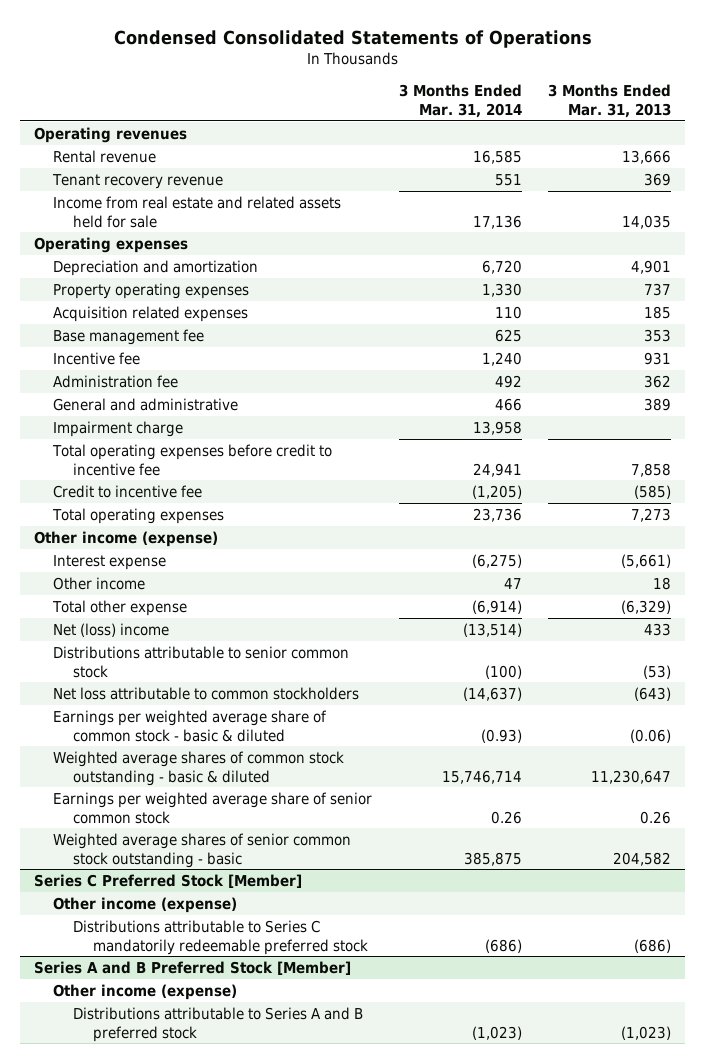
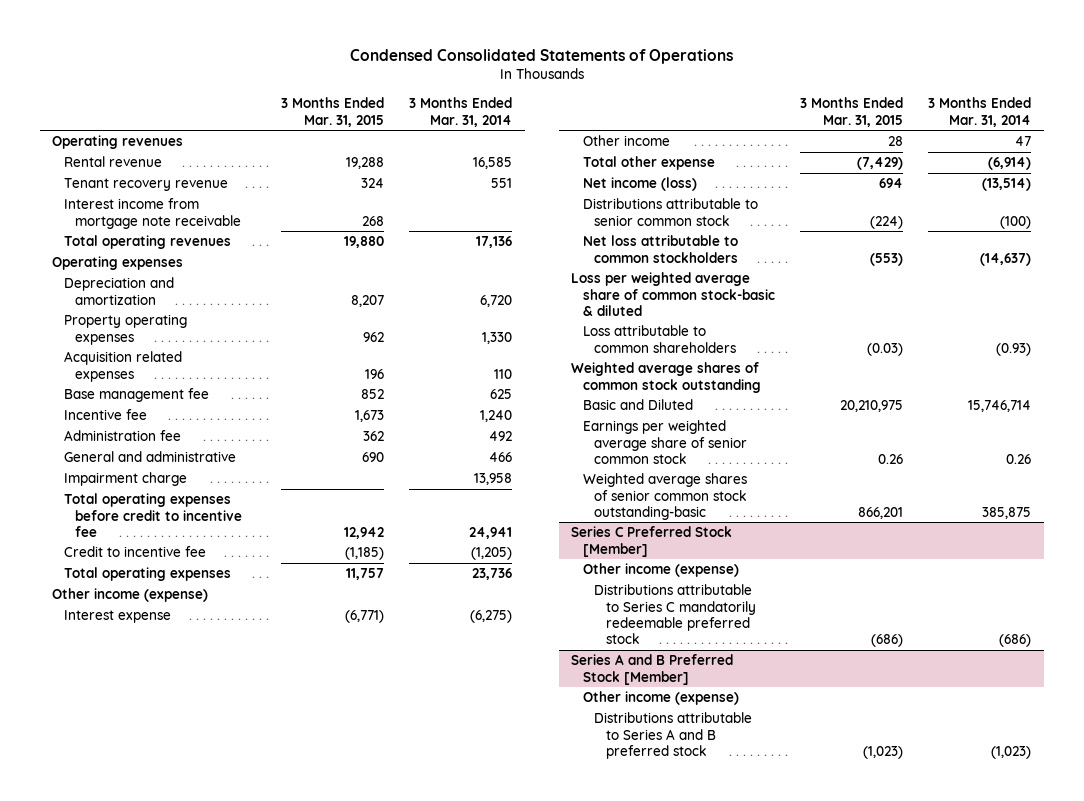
- | 3 Months Ended Mar. 31, 2014 | 3 Months Ended Mar. 31, 2013
+ | 3 Months Ended Mar. 31, 2015 | 3 Months Ended Mar. 31, 2014
- Income from real estate and related assets held for sale | 17,136 | 14,035
+ Interest income from mortgage note receivable | 268 |
+ Total operating revenues | 19,880 | 17,136
- Net (loss) income | (13,514) | 433
+ Net income (loss) | 694 | (13,514)
- Earnings per weighted average share of common stock - basic & diluted | (0.93) | (0.06)
- Weighted average shares of common stock outstanding - basic & diluted | 15,746,714 | 11,230,647
+ Loss per weighted average share of common stock-basic & diluted
+ Loss attributable to common shareholders | (0.03) | (0.93)
+ Weighted average shares of common stock outstanding
+ Basic and Diluted | 20,210,975 | 15,746,714
- Weighted average shares of senior common stock outstanding - basic | 385,875 | 204,582
+ Weighted average shares of senior common stock outstanding-basic | 866,201 | 385,875

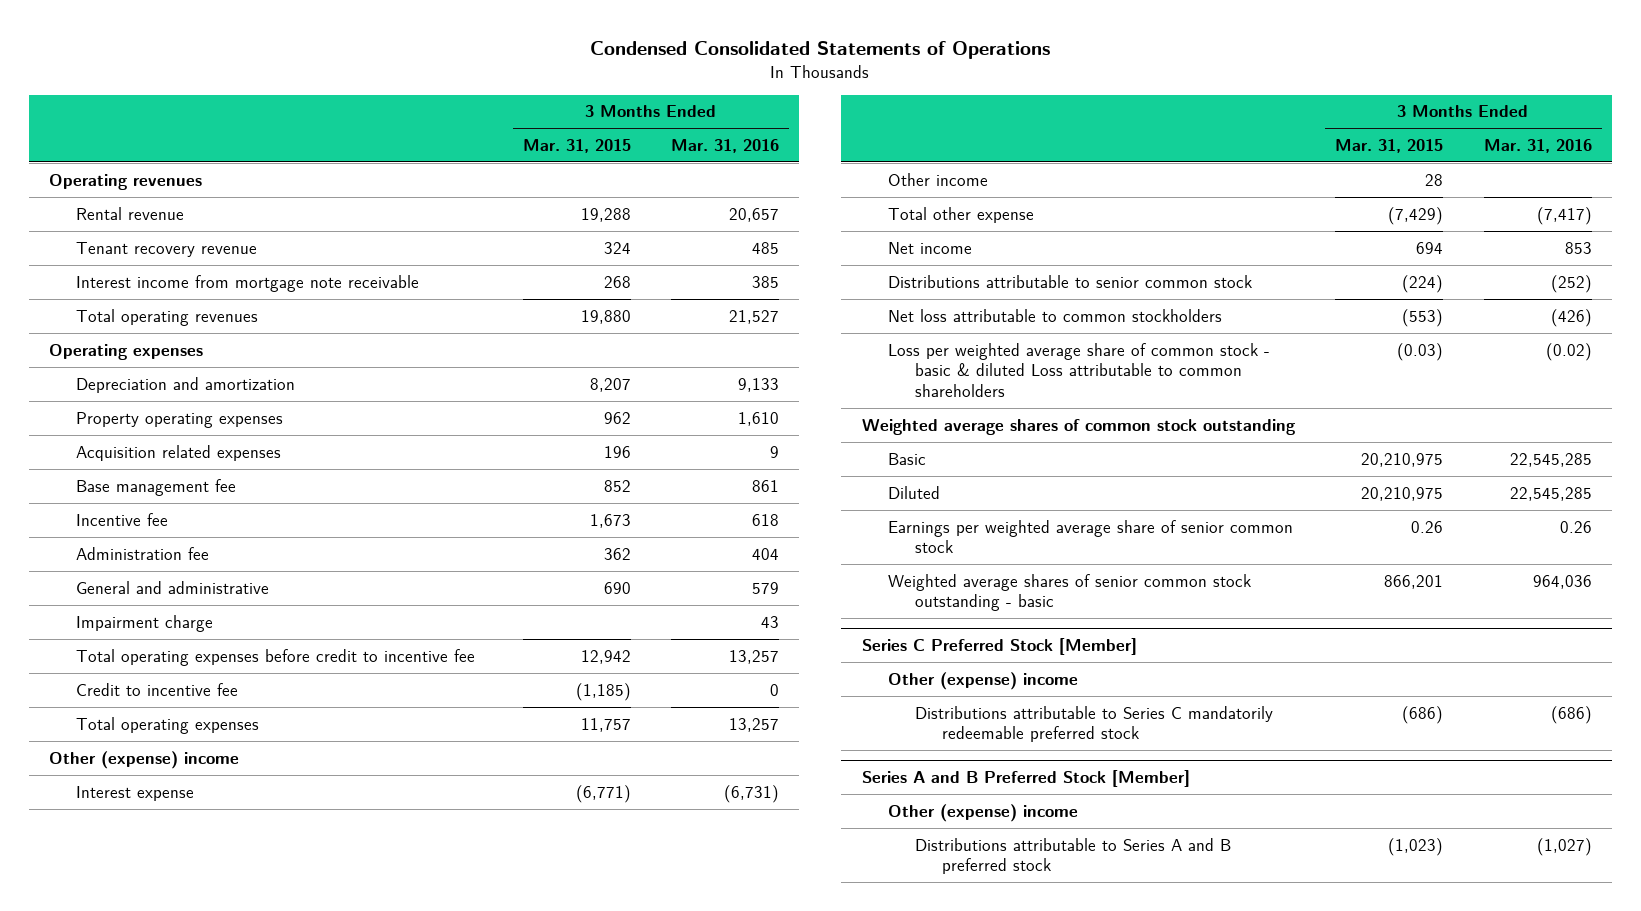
- | 3 Months Ended Mar. 31, 2015 | 3 Months Ended Mar. 31, 2014
+ | 3 Months Ended Mar. 31, 2015 | 3 Months Ended Mar. 31, 2016
- Other income (expense)
+ Other (expense) income
- Net income (loss) | 694 | (13,514)
+ Net income | 694 | 853
- Loss per weighted average share of common stock-basic & diluted
- Loss attributable to common shareholders | (0.03) | (0.93)
+ Loss per weighted average share of common stock - basic & diluted Loss attributable to common shareholders | (0.03) | (0.02)
- Basic and Diluted | 20,210,975 | 15,746,714
+ Basic | 20,210,975 | 22,545,285
+ Diluted | 20,210,975 | 22,545,285
- Weighted average shares of senior common stock outstanding-basic | 866,201 | 385,875
+ Weighted average shares of senior common stock outstanding - basic | 866,201 | 964,036
@ Series C Preferred Stock [Member]
- Other income (expense)
+ Other (expense) income
@ Series A and B Preferred Stock [Member]
- Other income (expense)
+ Other (expense) income

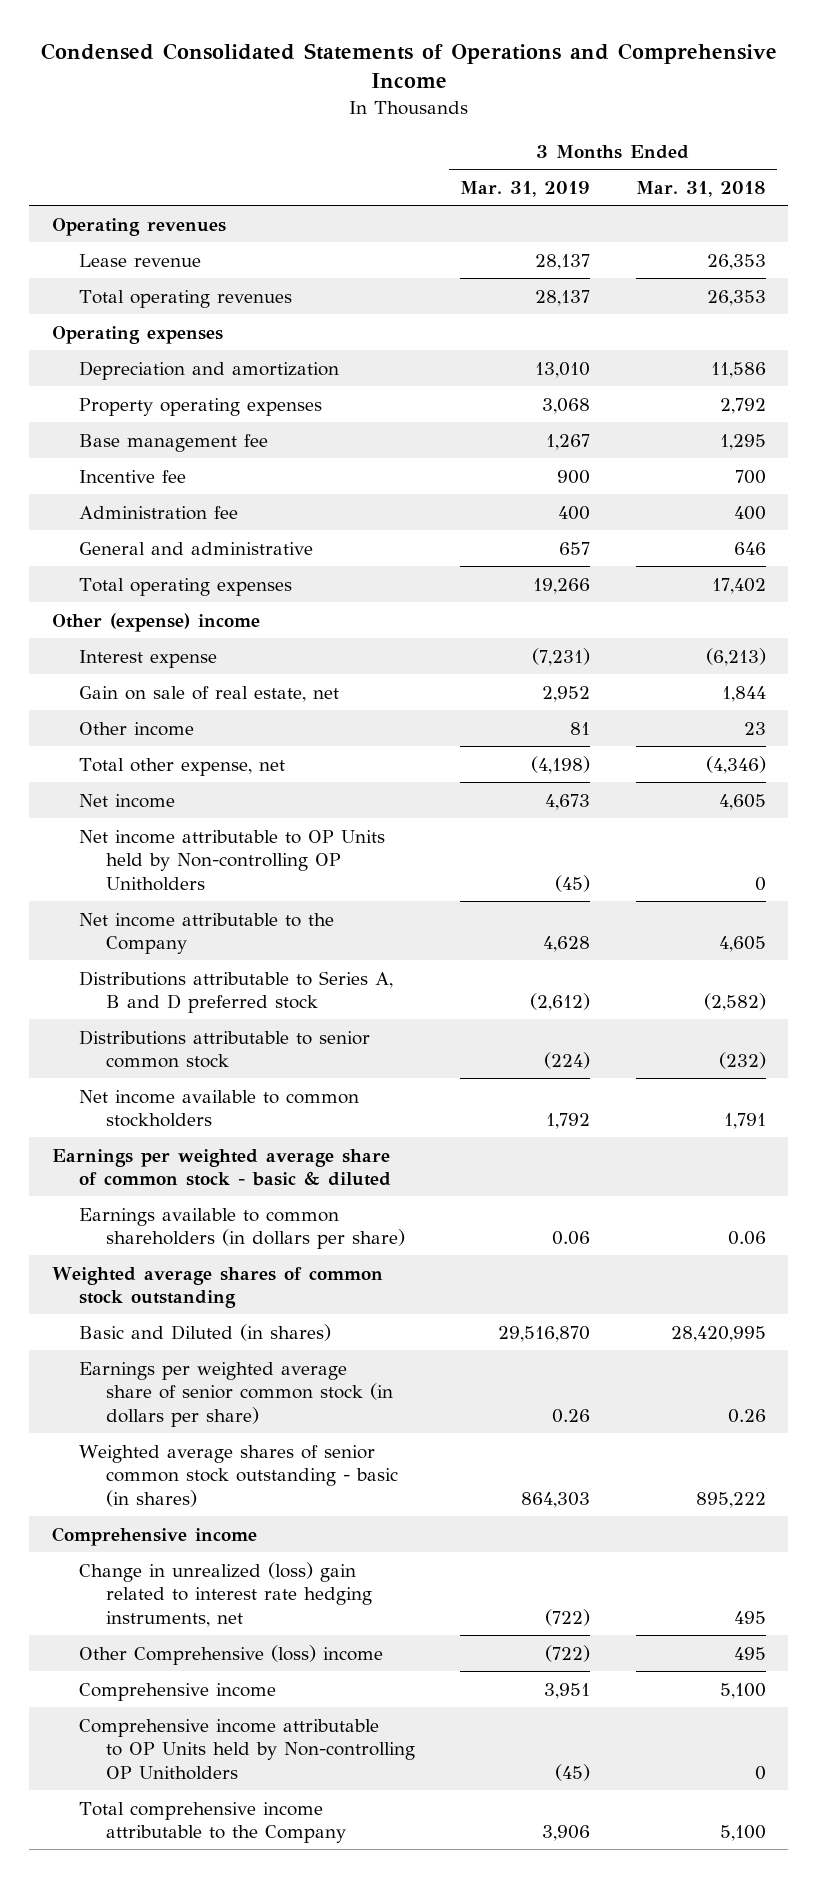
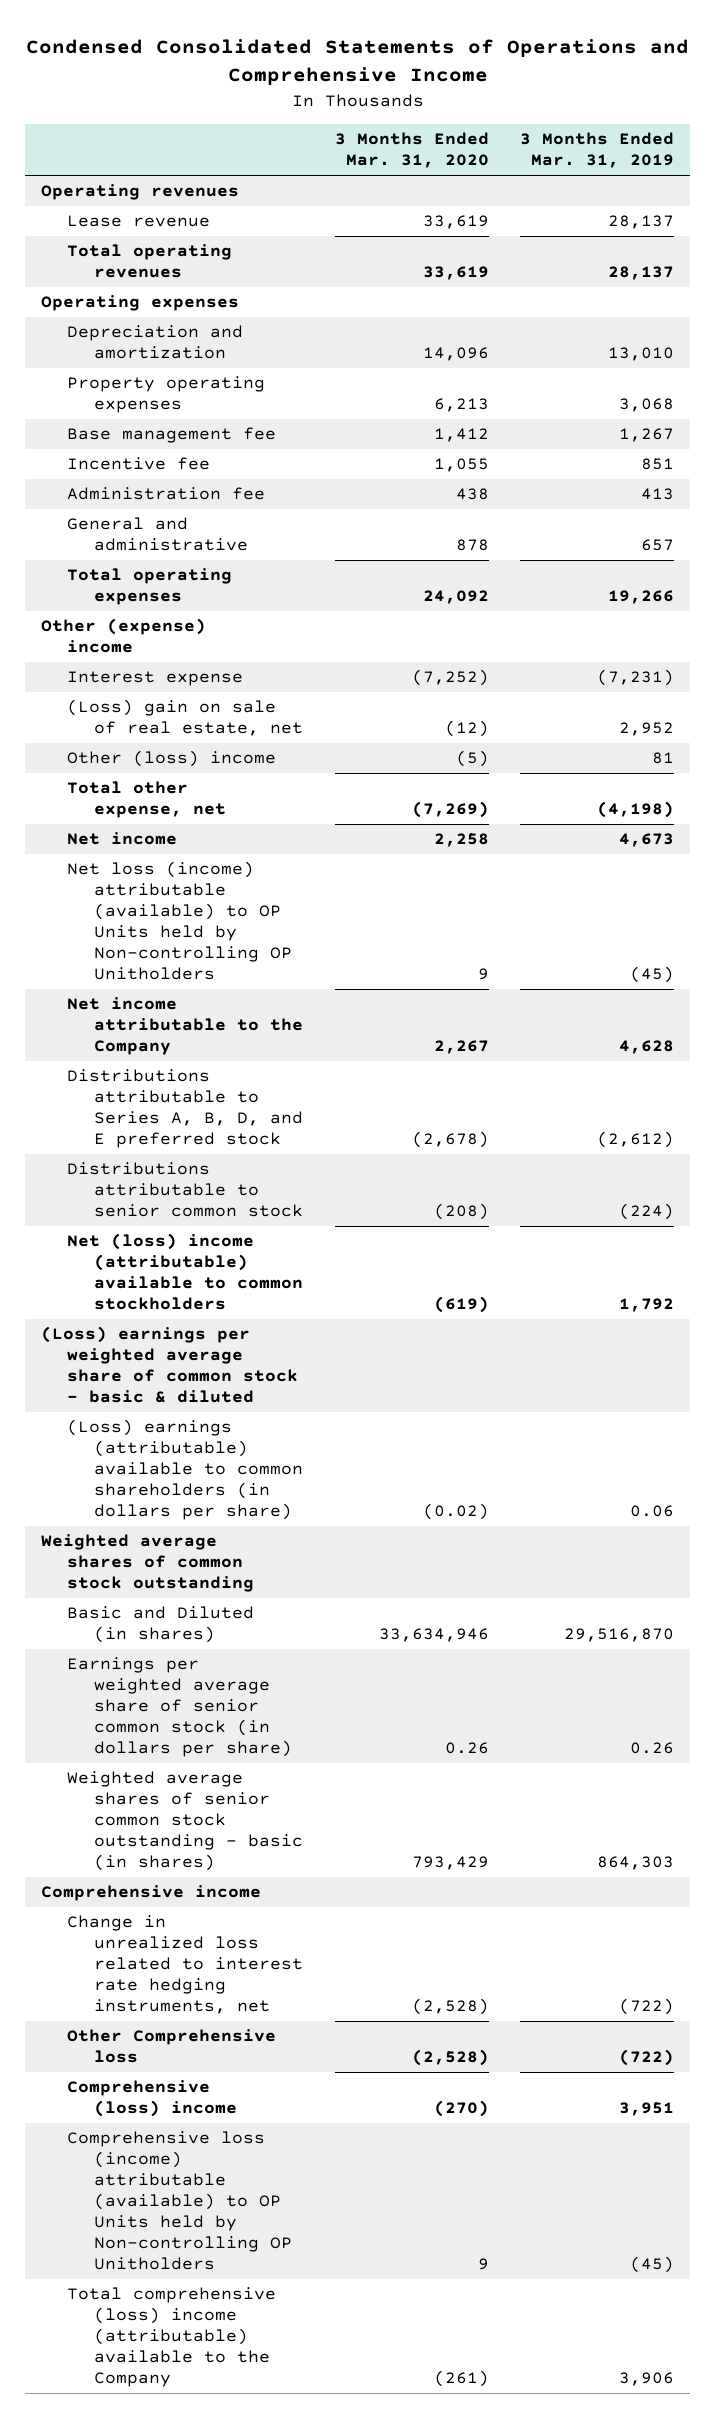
- | 3 Months Ended Mar. 31, 2019 | 3 Months Ended Mar. 31, 2018
+ | 3 Months Ended Mar. 31, 2020 | 3 Months Ended Mar. 31, 2019
- Incentive fee | 900 | 700
- Administration fee | 400 | 400
+ Incentive fee | 1,055 | 851
+ Administration fee | 438 | 413
- Gain on sale of real estate, net | 2,952 | 1,844
- Other income | 81 | 23
+ (Loss) gain on sale of real estate, net | (12) | 2,952
+ Other (loss) income | (5) | 81
- Net income attributable to OP Units held by Non-controlling OP Unitholders | (45) | 0
+ Net loss (income) attributable (available) to OP Units held by Non-controlling OP Unitholders | 9 | (45)
- Distributions attributable to Series A, B and D preferred stock | (2,612) | (2,582)
+ Distributions attributable to Series A, B, D, and E preferred stock | (2,678) | (2,612)
- Net income available to common stockholders | 1,792 | 1,791
- Earnings per weighted average share of common stock - basic & diluted
- Earnings available to common shareholders (in dollars per share) | 0.06 | 0.06
+ Net (loss) income (attributable) available to common stockholders | (619) | 1,792
+ (Loss) earnings per weighted average share of common stock - basic & diluted
+ (Loss) earnings (attributable) available to common shareholders (in dollars per share) | (0.02) | 0.06
- Change in unrealized (loss) gain related to interest rate hedging instruments, net | (722) | 495
- Other Comprehensive (loss) income | (722) | 495
- Comprehensive income | 3,951 | 5,100
- Comprehensive income attributable to OP Units held by Non-controlling OP Unitholders | (45) | 0
- Total comprehensive income attributable to the Company | 3,906 | 5,100
+ Change in unrealized loss related to interest rate hedging instruments, net | (2,528) | (722)
+ Other Comprehensive loss | (2,528) | (722)
+ Comprehensive (loss) income | (270) | 3,951
+ Comprehensive loss (income) attributable (available) to OP Units held by Non-controlling OP Unitholders | 9 | (45)
+ Total comprehensive (loss) income (attributable) available to the Company | (261) | 3,906

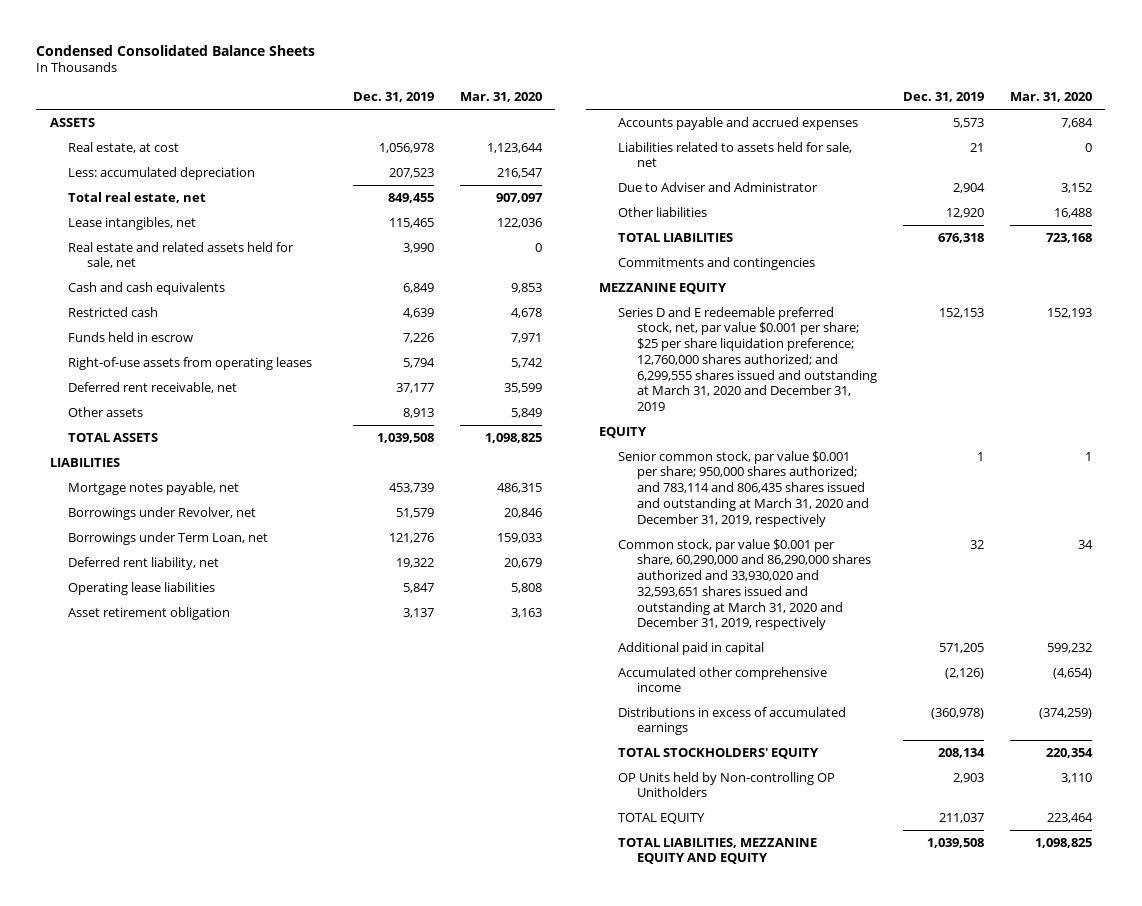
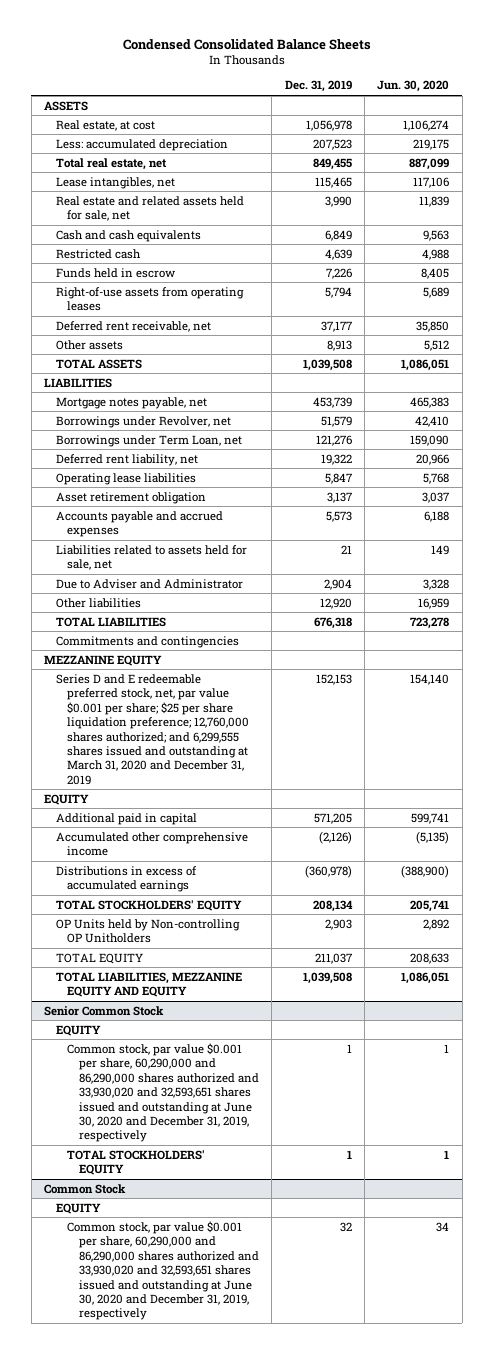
- | Dec. 31, 2019 | Mar. 31, 2020
+ | Dec. 31, 2019 | Jun. 30, 2020
- Senior common stock, par value $0.001 per share; 950,000 shares authorized; and 783,114 and 806,435 shares issued and outstanding at March 31, 2020 and December 31, 2019, respectively | 1 | 1
- Common stock, par value $0.001 per share, 60,290,000 and 86,290,000 shares authorized and 33,930,020 and 32,593,651 shares issued and outstanding at March 31, 2020 and December 31, 2019, respectively | 32 | 34
+ Senior Common Stock
+ EQUITY
+ Common stock, par value $0.001 per share, 60,290,000 and 86,290,000 shares authorized and 33,930,020 and 32,593,651 shares issued and outstanding at June 30, 2020 and December 31, 2019, respectively | 1 | 1
+ TOTAL STOCKHOLDERS' EQUITY | 1 | 1
+ Common Stock
+ EQUITY
+ Common stock, par value $0.001 per share, 60,290,000 and 86,290,000 shares authorized and 33,930,020 and 32,593,651 shares issued and outstanding at June 30, 2020 and December 31, 2019, respectively | 32 | 34

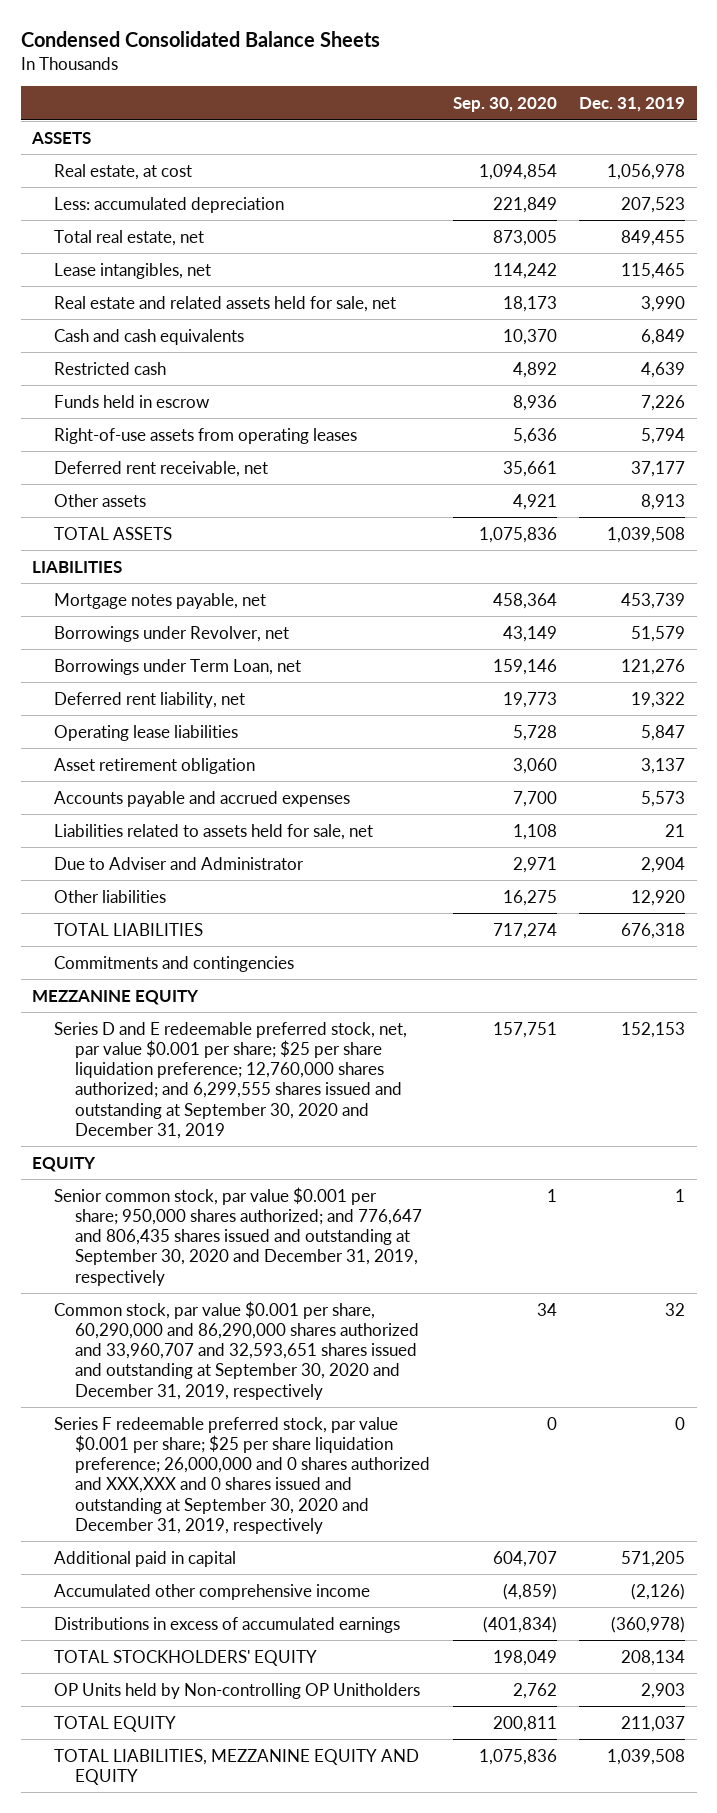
- | Dec. 31, 2019 | Jun. 30, 2020
+ | Sep. 30, 2020 | Dec. 31, 2019
- Series D and E redeemable preferred stock, net, par value $0.001 per share; $25 per share liquidation preference; 12,760,000 shares authorized; and 6,299,555 shares issued and outstanding at March 31, 2020 and December 31, 2019 | 152,153 | 154,140
+ Series D and E redeemable preferred stock, net, par value $0.001 per share; $25 per share liquidation preference; 12,760,000 shares authorized; and 6,299,555 shares issued and outstanding at September 30, 2020 and December 31, 2019 | 157,751 | 152,153
+ Senior common stock, par value $0.001 per share; 950,000 shares authorized; and 776,647 and 806,435 shares issued and outstanding at September 30, 2020 and December 31, 2019, respectively | 1 | 1
+ Common stock, par value $0.001 per share, 60,290,000 and 86,290,000 shares authorized and 33,960,707 and 32,593,651 shares issued and outstanding at September 30, 2020 and December 31, 2019, respectively | 34 | 32
+ Series F redeemable preferred stock, par value $0.001 per share; $25 per share liquidation preference; 26,000,000 and 0 shares authorized and XXX,XXX and 0 shares issued and outstanding at September 30, 2020 and December 31, 2019, respectively | 0 | 0
- Senior Common Stock
- EQUITY
- Common stock, par value $0.001 per share, 60,290,000 and 86,290,000 shares authorized and 33,930,020 and 32,593,651 shares issued and outstanding at June 30, 2020 and December 31, 2019, respectively | 1 | 1
- TOTAL STOCKHOLDERS' EQUITY | 1 | 1
- Common Stock
- EQUITY
- Common stock, par value $0.001 per share, 60,290,000 and 86,290,000 shares authorized and 33,930,020 and 32,593,651 shares issued and outstanding at June 30, 2020 and December 31, 2019, respectively | 32 | 34

